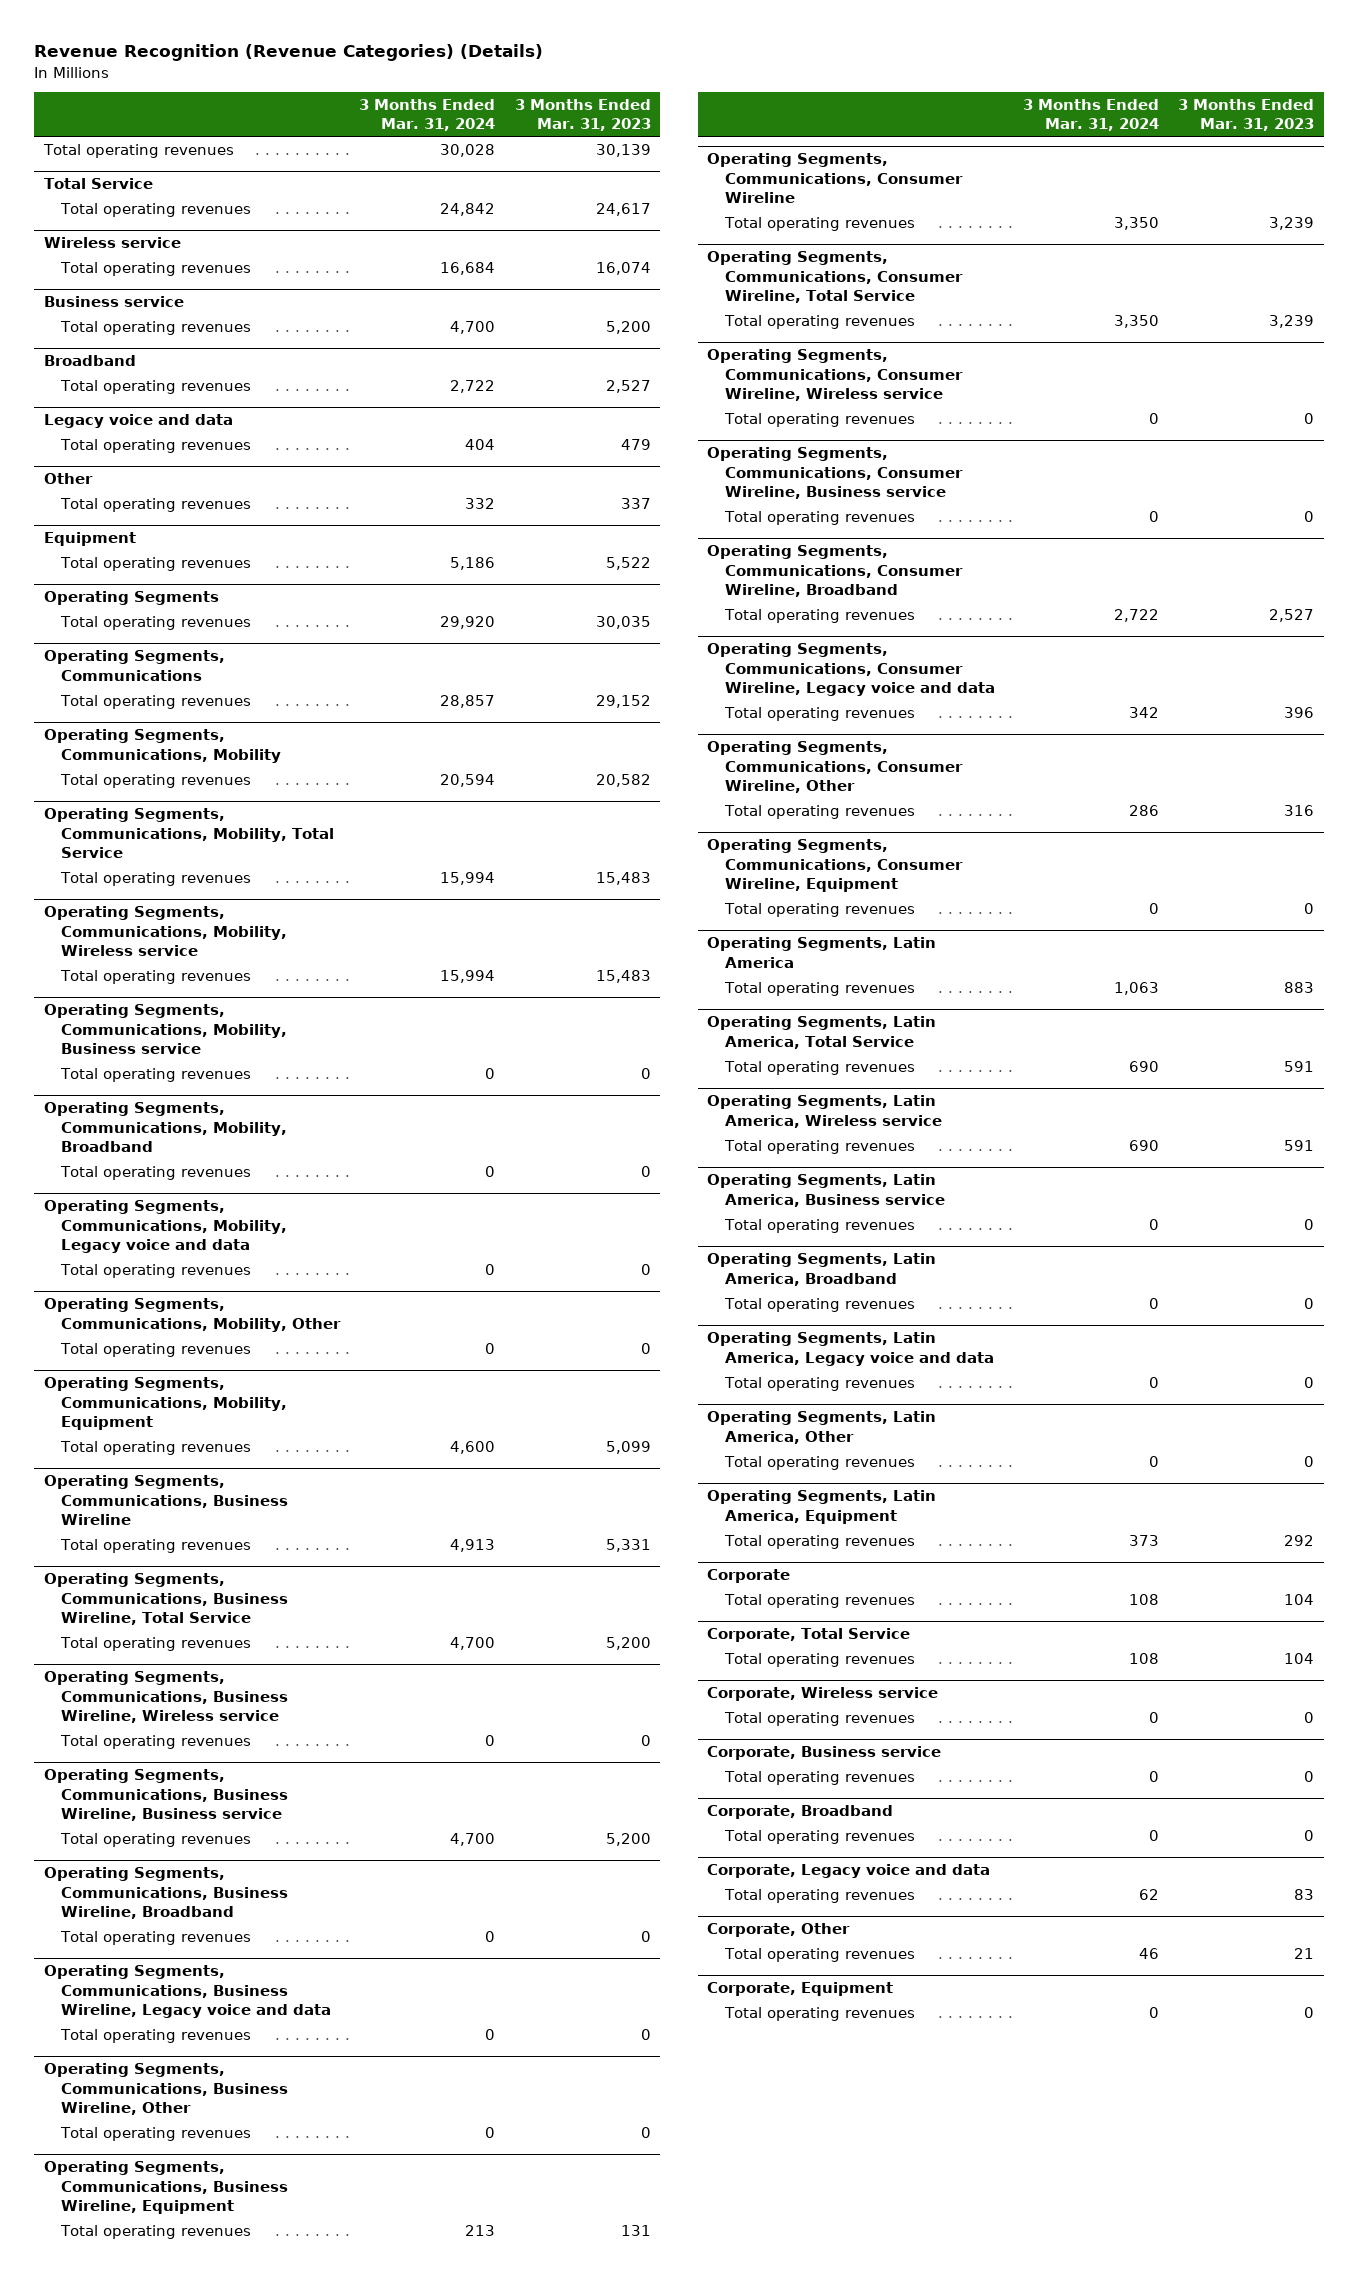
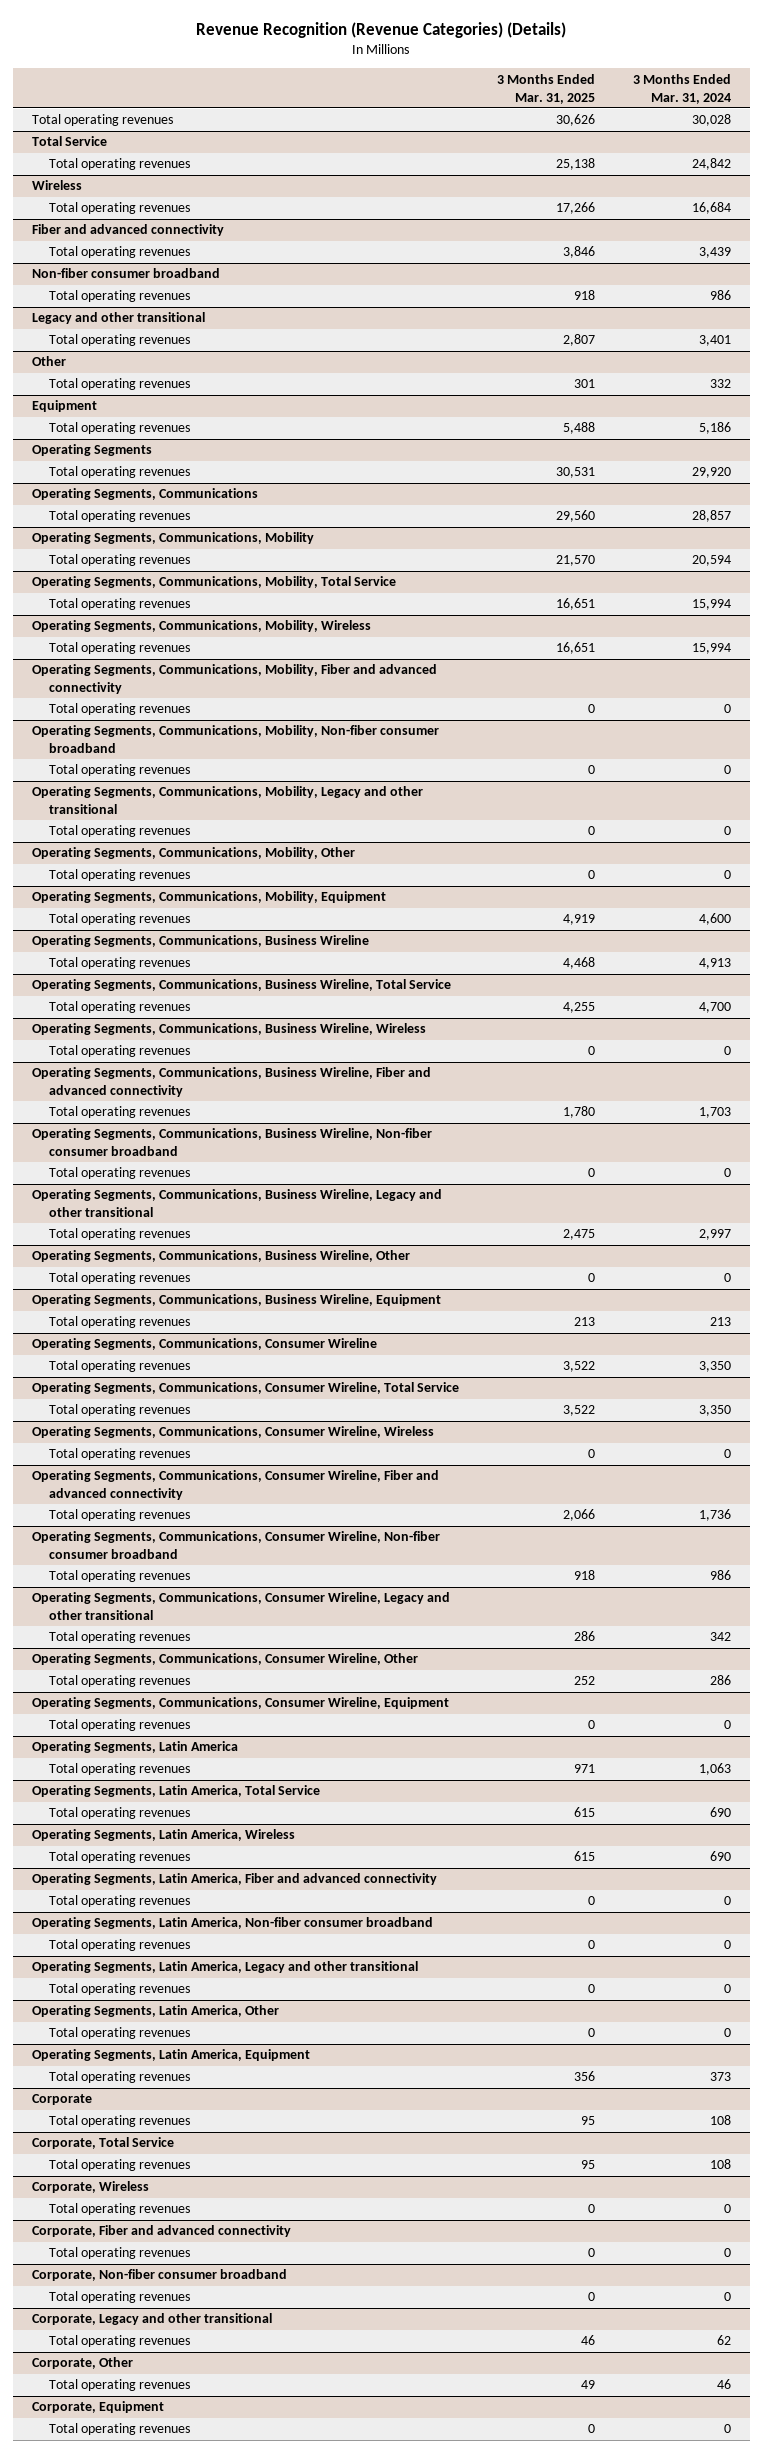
- | 3 Months Ended Mar. 31, 2024 | 3 Months Ended Mar. 31, 2023
+ | 3 Months Ended Mar. 31, 2025 | 3 Months Ended Mar. 31, 2024
- Wireless service
+ Wireless
- Business service
- Total operating revenues | 4,700 | 5,200
- Broadband
- Total operating revenues | 2,722 | 2,527
- Legacy voice and data
- Total operating revenues | 404 | 479
+ Fiber and advanced connectivity
+ Total operating revenues | 3,846 | 3,439
+ Non-fiber consumer broadband
+ Total operating revenues | 918 | 986
+ Legacy and other transitional
+ Total operating revenues | 2,807 | 3,401
- Operating Segments, Communications, Mobility, Wireless service
+ Operating Segments, Communications, Mobility, Wireless
- Operating Segments, Communications, Mobility, Business service
+ Operating Segments, Communications, Mobility, Fiber and advanced connectivity
- Operating Segments, Communications, Mobility, Broadband
+ Operating Segments, Communications, Mobility, Non-fiber consumer broadband
- Operating Segments, Communications, Mobility, Legacy voice and data
+ Operating Segments, Communications, Mobility, Legacy and other transitional
- Operating Segments, Communications, Business Wireline, Wireless service
- Total operating revenues | 0 | 0
- Operating Segments, Communications, Business Wireline, Business service
- Total operating revenues | 4,700 | 5,200
- Operating Segments, Communications, Business Wireline, Broadband
+ Operating Segments, Communications, Business Wireline, Wireless
- Operating Segments, Communications, Business Wireline, Legacy voice and data
+ Operating Segments, Communications, Business Wireline, Fiber and advanced connectivity
+ Total operating revenues | 1,780 | 1,703
+ Operating Segments, Communications, Business Wireline, Non-fiber consumer broadband
+ Operating Segments, Communications, Business Wireline, Legacy and other transitional
+ Total operating revenues | 2,475 | 2,997
- Operating Segments, Communications, Consumer Wireline, Wireless service
- Total operating revenues | 0 | 0
- Operating Segments, Communications, Consumer Wireline, Business service
+ Operating Segments, Communications, Consumer Wireline, Wireless
- Operating Segments, Communications, Consumer Wireline, Broadband
- Total operating revenues | 2,722 | 2,527
- Operating Segments, Communications, Consumer Wireline, Legacy voice and data
+ Operating Segments, Communications, Consumer Wireline, Fiber and advanced connectivity
+ Total operating revenues | 2,066 | 1,736
+ Operating Segments, Communications, Consumer Wireline, Non-fiber consumer broadband
+ Total operating revenues | 918 | 986
+ Operating Segments, Communications, Consumer Wireline, Legacy and other transitional
- Operating Segments, Latin America, Wireless service
+ Operating Segments, Latin America, Wireless
- Operating Segments, Latin America, Business service
+ Operating Segments, Latin America, Fiber and advanced connectivity
- Operating Segments, Latin America, Broadband
+ Operating Segments, Latin America, Non-fiber consumer broadband
- Operating Segments, Latin America, Legacy voice and data
+ Operating Segments, Latin America, Legacy and other transitional
- Corporate, Wireless service
+ Corporate, Wireless
- Corporate, Business service
+ Corporate, Fiber and advanced connectivity
- Corporate, Broadband
+ Corporate, Non-fiber consumer broadband
- Corporate, Legacy voice and data
+ Corporate, Legacy and other transitional

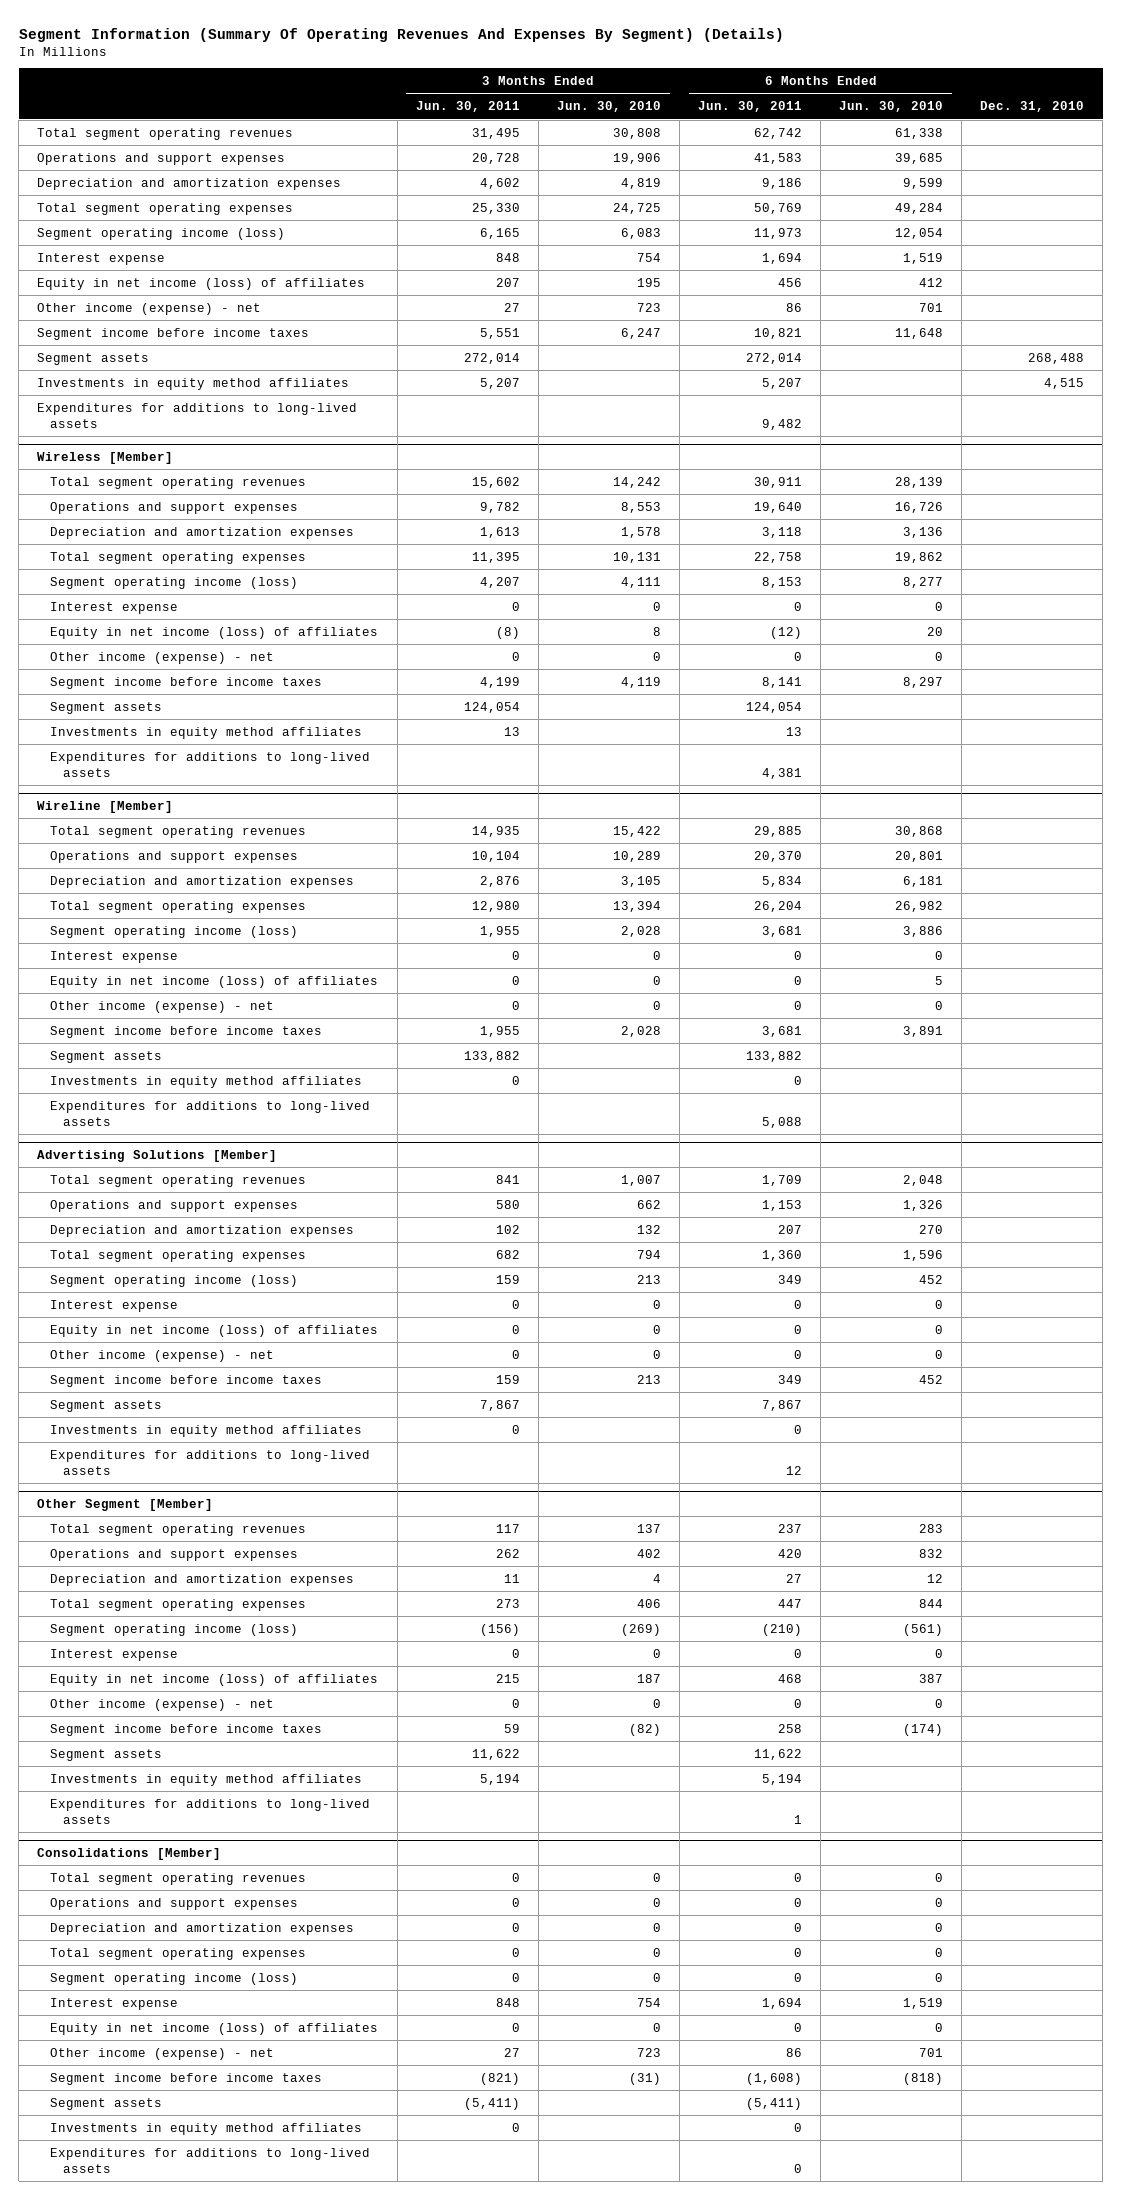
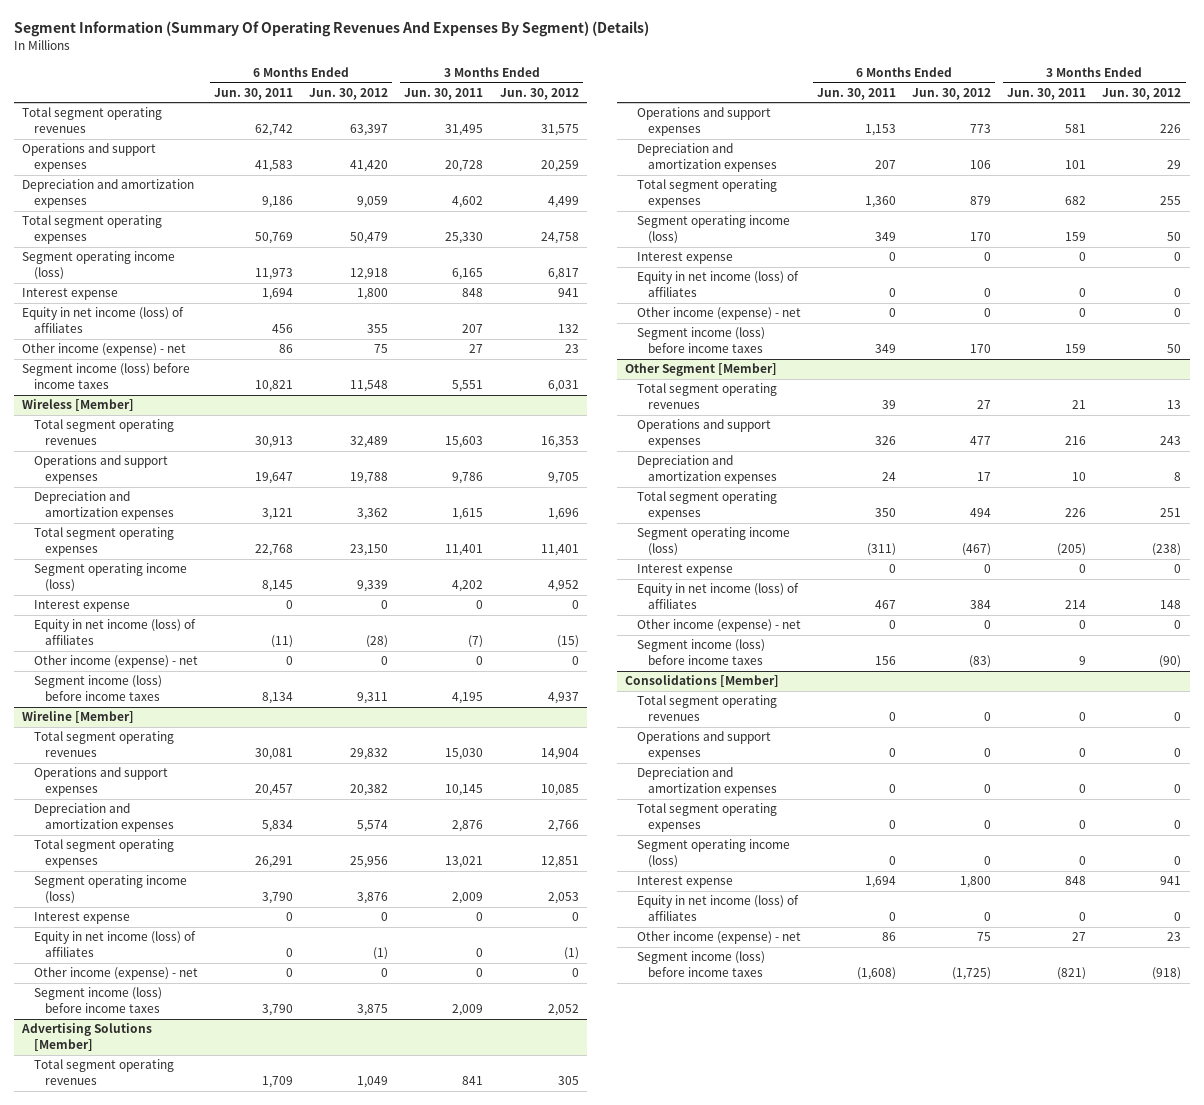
- | 3 Months Ended Jun. 30, 2011 | 3 Months Ended Jun. 30, 2010 | 6 Months Ended Jun. 30, 2011 | 6 Months Ended Jun. 30, 2010 | Dec. 31, 2010
+ | 6 Months Ended Jun. 30, 2011 | 6 Months Ended Jun. 30, 2012 | 3 Months Ended Jun. 30, 2011 | 3 Months Ended Jun. 30, 2012
- Segment income before income taxes | 5,551 | 6,247 | 10,821 | 11,648 |
- Segment assets | 272,014 | | 272,014 | | 268,488
- Investments in equity method affiliates | 5,207 | | 5,207 | | 4,515
- Expenditures for additions to long-lived assets | | | 9,482 | |
+ Segment income (loss) before income taxes | 10,821 | 11,548 | 5,551 | 6,031
@ Wireless [Member]
- Total segment operating revenues | 15,602 | 14,242 | 30,911 | 28,139 |
- Operations and support expenses | 9,782 | 8,553 | 19,640 | 16,726 |
- Depreciation and amortization expenses | 1,613 | 1,578 | 3,118 | 3,136 |
- Total segment operating expenses | 11,395 | 10,131 | 22,758 | 19,862 |
- Segment operating income (loss) | 4,207 | 4,111 | 8,153 | 8,277 |
+ Total segment operating revenues | 30,913 | 32,489 | 15,603 | 16,353
+ Operations and support expenses | 19,647 | 19,788 | 9,786 | 9,705
+ Depreciation and amortization expenses | 3,121 | 3,362 | 1,615 | 1,696
+ Total segment operating expenses | 22,768 | 23,150 | 11,401 | 11,401
+ Segment operating income (loss) | 8,145 | 9,339 | 4,202 | 4,952
- Equity in net income (loss) of affiliates | (8) | 8 | (12) | 20 |
+ Equity in net income (loss) of affiliates | (11) | (28) | (7) | (15)
- Segment income before income taxes | 4,199 | 4,119 | 8,141 | 8,297 |
- Segment assets | 124,054 | | 124,054 | |
- Investments in equity method affiliates | 13 | | 13 | |
- Expenditures for additions to long-lived assets | | | 4,381 | |
+ Segment income (loss) before income taxes | 8,134 | 9,311 | 4,195 | 4,937
@ Wireline [Member]
- Total segment operating revenues | 14,935 | 15,422 | 29,885 | 30,868 |
- Operations and support expenses | 10,104 | 10,289 | 20,370 | 20,801 |
+ Total segment operating revenues | 30,081 | 29,832 | 15,030 | 14,904
+ Operations and support expenses | 20,457 | 20,382 | 10,145 | 10,085
- Total segment operating expenses | 12,980 | 13,394 | 26,204 | 26,982 |
- Segment operating income (loss) | 1,955 | 2,028 | 3,681 | 3,886 |
+ Total segment operating expenses | 26,291 | 25,956 | 13,021 | 12,851
+ Segment operating income (loss) | 3,790 | 3,876 | 2,009 | 2,053
- Segment income before income taxes | 1,955 | 2,028 | 3,681 | 3,891 |
- Segment assets | 133,882 | | 133,882 | |
- Investments in equity method affiliates | 0 | | 0 | |
- Expenditures for additions to long-lived assets | | | 5,088 | |
+ Segment income (loss) before income taxes | 3,790 | 3,875 | 2,009 | 2,052
@ Advertising Solutions [Member]
- Operations and support expenses | 580 | 662 | 1,153 | 1,326 |
- Depreciation and amortization expenses | 102 | 132 | 207 | 270 |
+ Operations and support expenses | 1,153 | 773 | 581 | 226
+ Depreciation and amortization expenses | 207 | 106 | 101 | 29
- Segment income before income taxes | 159 | 213 | 349 | 452 |
- Segment assets | 7,867 | | 7,867 | |
- Investments in equity method affiliates | 0 | | 0 | |
- Expenditures for additions to long-lived assets | | | 12 | |
+ Segment income (loss) before income taxes | 349 | 170 | 159 | 50
@ Other Segment [Member]
- Total segment operating revenues | 117 | 137 | 237 | 283 |
- Operations and support expenses | 262 | 402 | 420 | 832 |
- Depreciation and amortization expenses | 11 | 4 | 27 | 12 |
- Total segment operating expenses | 273 | 406 | 447 | 844 |
- Segment operating income (loss) | (156) | (269) | (210) | (561) |
+ Total segment operating revenues | 39 | 27 | 21 | 13
+ Operations and support expenses | 326 | 477 | 216 | 243
+ Depreciation and amortization expenses | 24 | 17 | 10 | 8
+ Total segment operating expenses | 350 | 494 | 226 | 251
+ Segment operating income (loss) | (311) | (467) | (205) | (238)
- Equity in net income (loss) of affiliates | 215 | 187 | 468 | 387 |
+ Equity in net income (loss) of affiliates | 467 | 384 | 214 | 148
- Segment income before income taxes | 59 | (82) | 258 | (174) |
- Segment assets | 11,622 | | 11,622 | |
- Investments in equity method affiliates | 5,194 | | 5,194 | |
- Expenditures for additions to long-lived assets | | | 1 | |
+ Segment income (loss) before income taxes | 156 | (83) | 9 | (90)
@ Consolidations [Member]
- Segment income before income taxes | (821) | (31) | (1,608) | (818) |
- Segment assets | (5,411) | | (5,411) | |
- Investments in equity method affiliates | 0 | | 0 | |
- Expenditures for additions to long-lived assets | | | 0 | |
+ Segment income (loss) before income taxes | (1,608) | (1,725) | (821) | (918)

